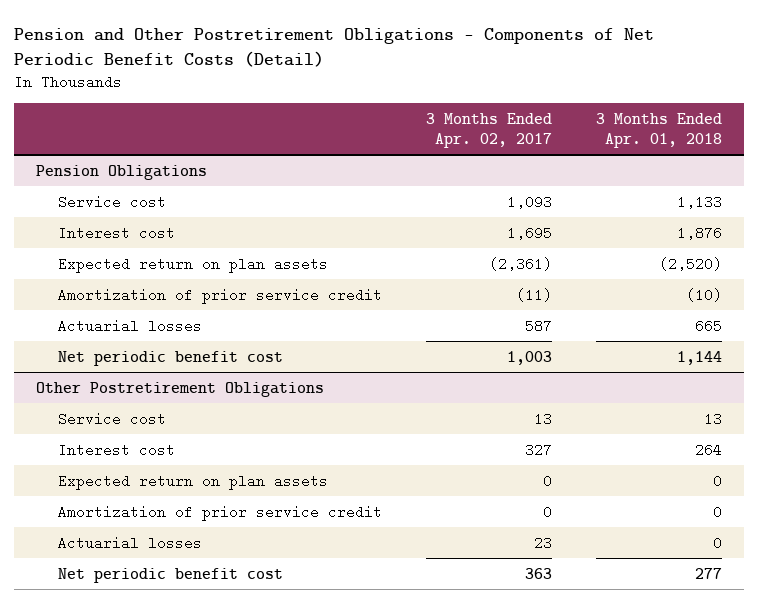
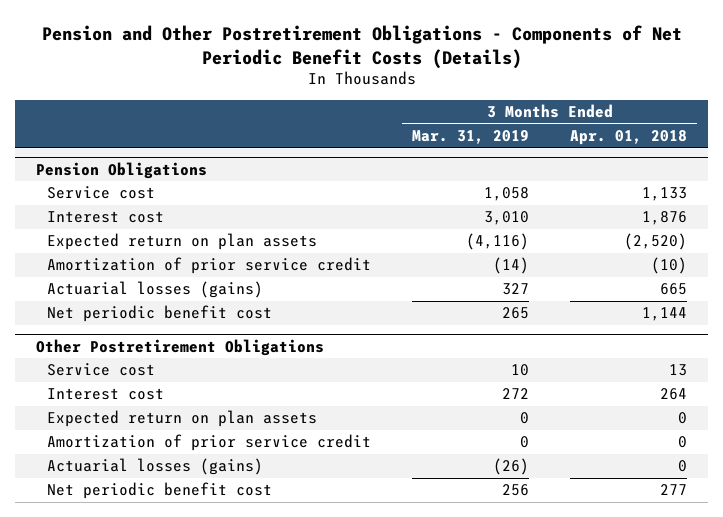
- Pension and Other Postretirement Obligations - Components of Net Periodic Benefit Costs (Detail)
+ Pension and Other Postretirement Obligations - Components of Net Periodic Benefit Costs (Details)
- | 3 Months Ended Apr. 02, 2017 | 3 Months Ended Apr. 01, 2018
+ | 3 Months Ended Mar. 31, 2019 | 3 Months Ended Apr. 01, 2018
@ Pension Obligations
- Actuarial losses | 587 | 665
+ Actuarial losses (gains) | 327 | 665
@ Other Postretirement Obligations
- Actuarial losses | 23 | 0
+ Actuarial losses (gains) | (26) | 0

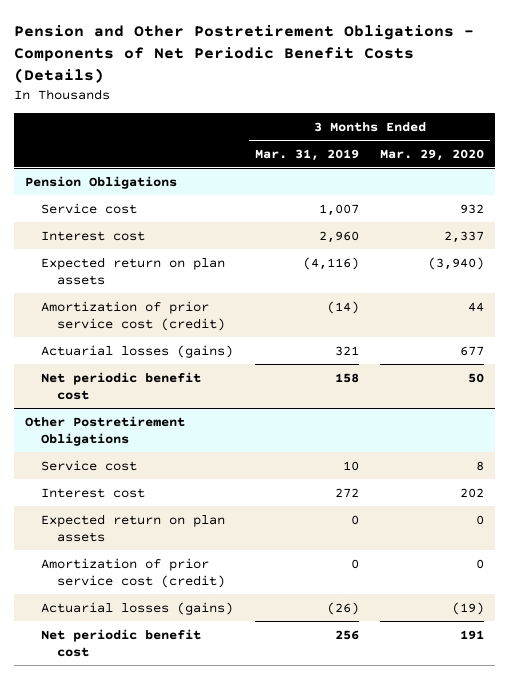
- | 3 Months Ended Mar. 31, 2019 | 3 Months Ended Apr. 01, 2018
+ | 3 Months Ended Mar. 31, 2019 | 3 Months Ended Mar. 29, 2020
@ Pension Obligations
- Service cost | 1,058 | 1,133
- Interest cost | 3,010 | 1,876
+ Service cost | 1,007 | 932
+ Interest cost | 2,960 | 2,337
- Amortization of prior service credit | (14) | (10)
- Actuarial losses (gains) | 327 | 665
- Net periodic benefit cost | 265 | 1,144
+ Amortization of prior service cost (credit) | (14) | 44
+ Actuarial losses (gains) | 321 | 677
+ Net periodic benefit cost | 158 | 50
@ Other Postretirement Obligations
- Amortization of prior service credit | 0 | 0
+ Amortization of prior service cost (credit) | 0 | 0

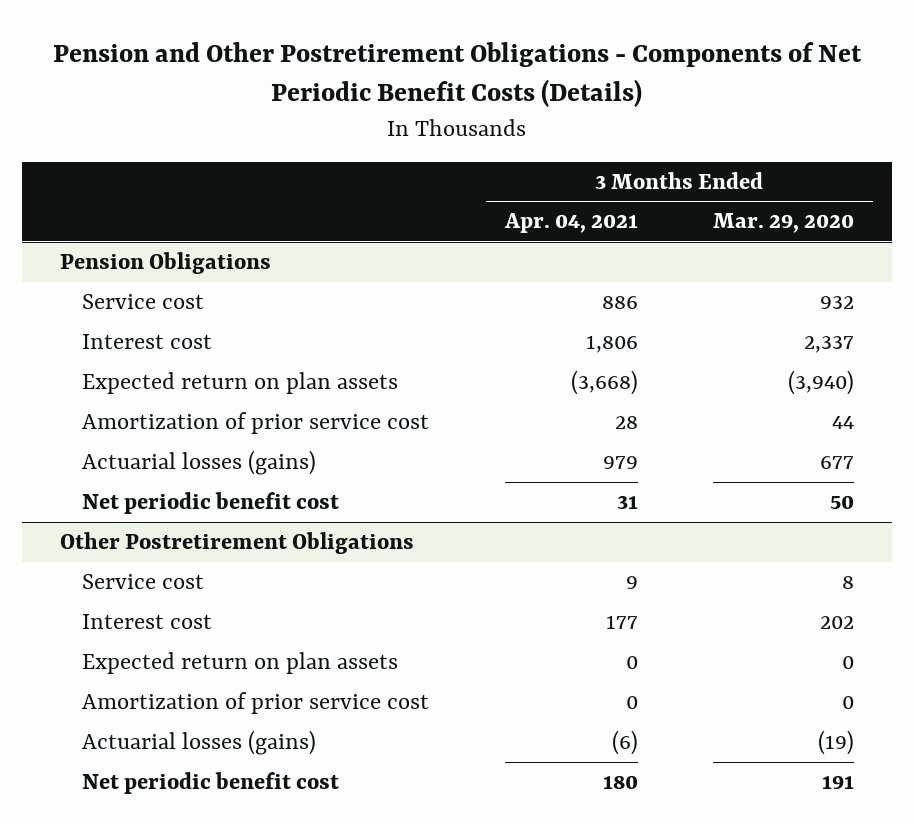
- | 3 Months Ended Mar. 31, 2019 | 3 Months Ended Mar. 29, 2020
+ | 3 Months Ended Apr. 04, 2021 | 3 Months Ended Mar. 29, 2020
@ Pension Obligations
- Amortization of prior service cost (credit) | (14) | 44
+ Amortization of prior service cost | 28 | 44
@ Other Postretirement Obligations
- Amortization of prior service cost (credit) | 0 | 0
+ Amortization of prior service cost | 0 | 0

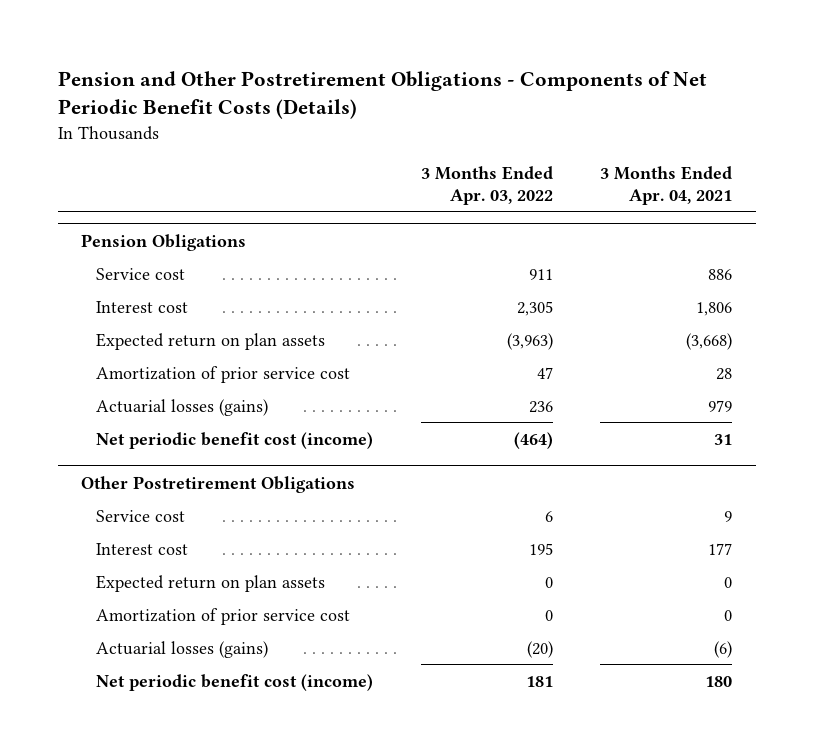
- | 3 Months Ended Apr. 04, 2021 | 3 Months Ended Mar. 29, 2020
+ | 3 Months Ended Apr. 03, 2022 | 3 Months Ended Apr. 04, 2021
@ Pension Obligations
- Net periodic benefit cost | 31 | 50
+ Net periodic benefit cost (income) | (464) | 31
@ Other Postretirement Obligations
- Net periodic benefit cost | 180 | 191
+ Net periodic benefit cost (income) | 181 | 180

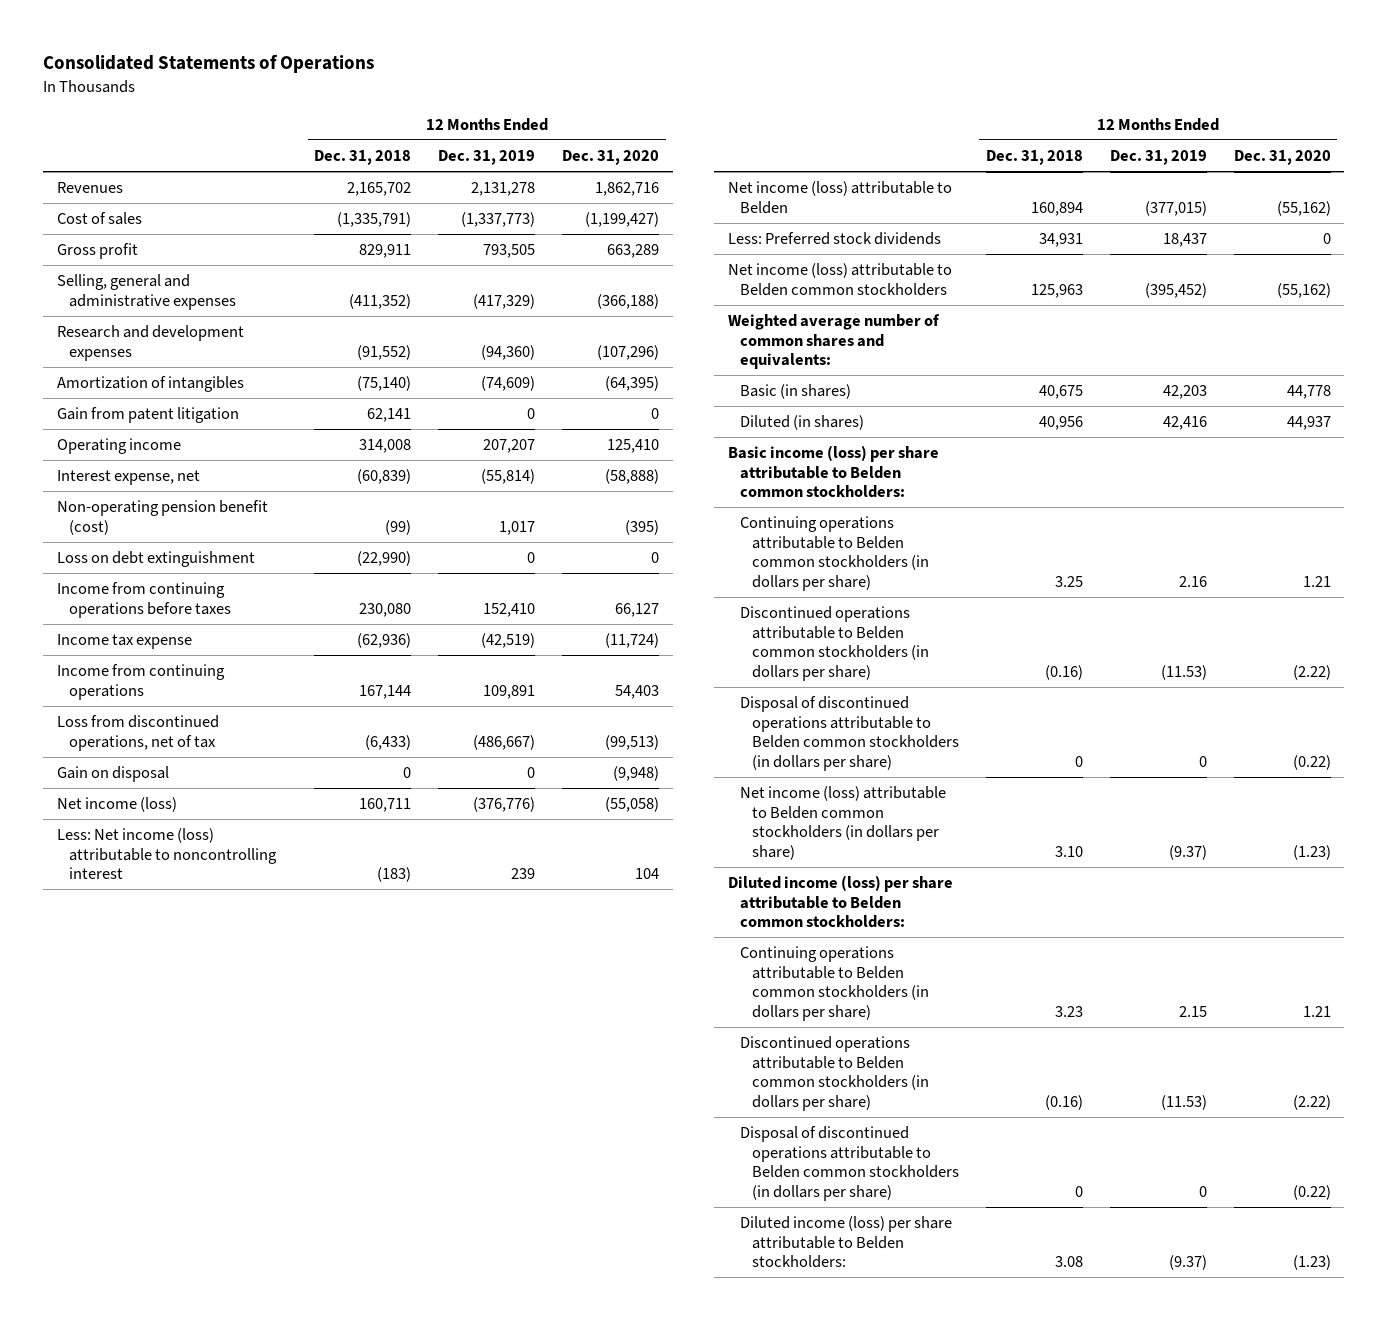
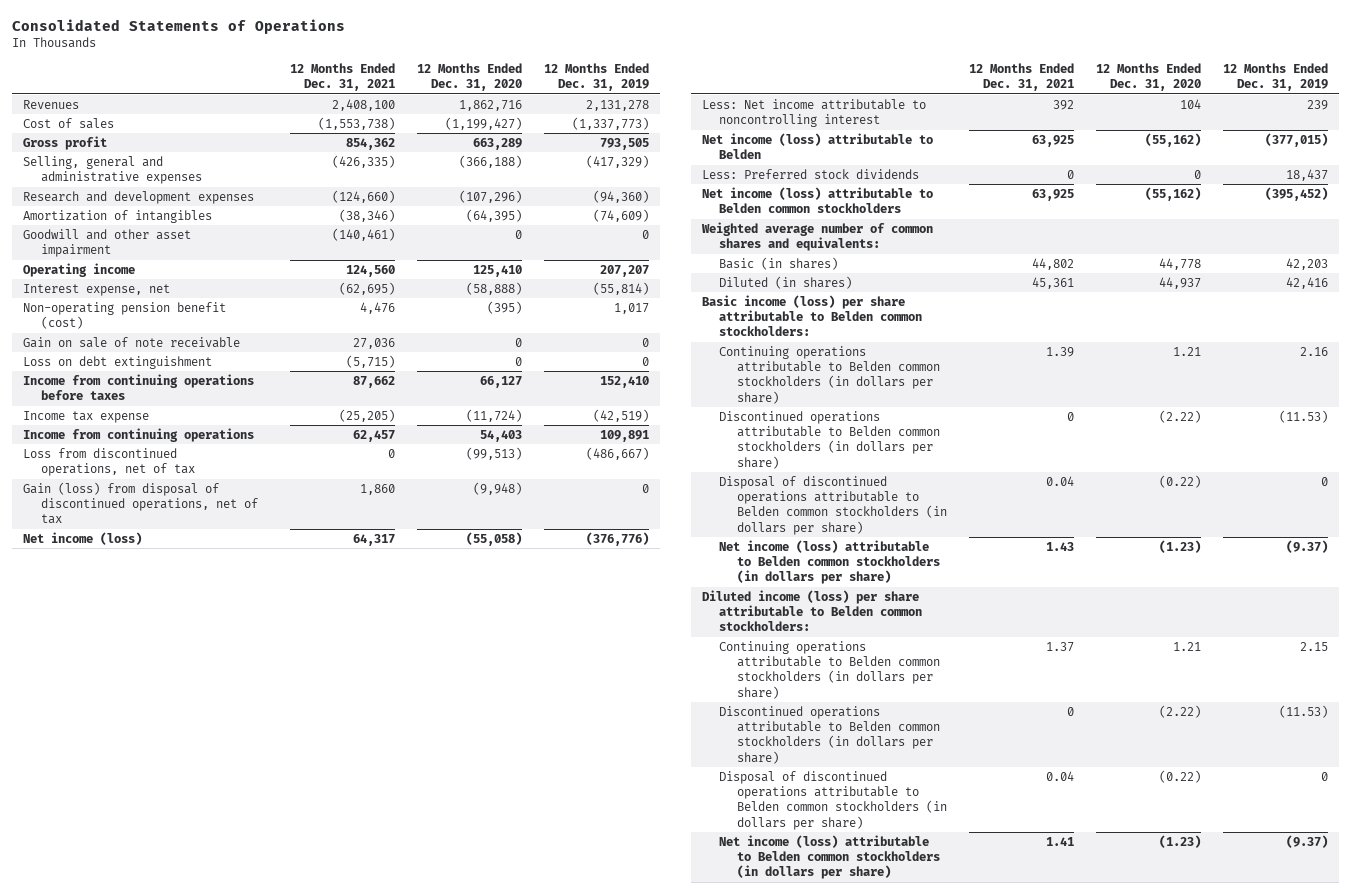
- | 12 Months Ended Dec. 31, 2018 | 12 Months Ended Dec. 31, 2019 | 12 Months Ended Dec. 31, 2020
+ | 12 Months Ended Dec. 31, 2021 | 12 Months Ended Dec. 31, 2020 | 12 Months Ended Dec. 31, 2019
- Gain from patent litigation | 62,141 | 0 | 0
+ Goodwill and other asset impairment | (140,461) | 0 | 0
+ Gain on sale of note receivable | 27,036 | 0 | 0
- Gain on disposal | 0 | 0 | (9,948)
+ Gain (loss) from disposal of discontinued operations, net of tax | 1,860 | (9,948) | 0
- Less: Net income (loss) attributable to noncontrolling interest | (183) | 239 | 104
+ Less: Net income attributable to noncontrolling interest | 392 | 104 | 239
- Diluted income (loss) per share attributable to Belden stockholders: | 3.08 | (9.37) | (1.23)
+ Net income (loss) attributable to Belden common stockholders (in dollars per share) | 1.41 | (1.23) | (9.37)

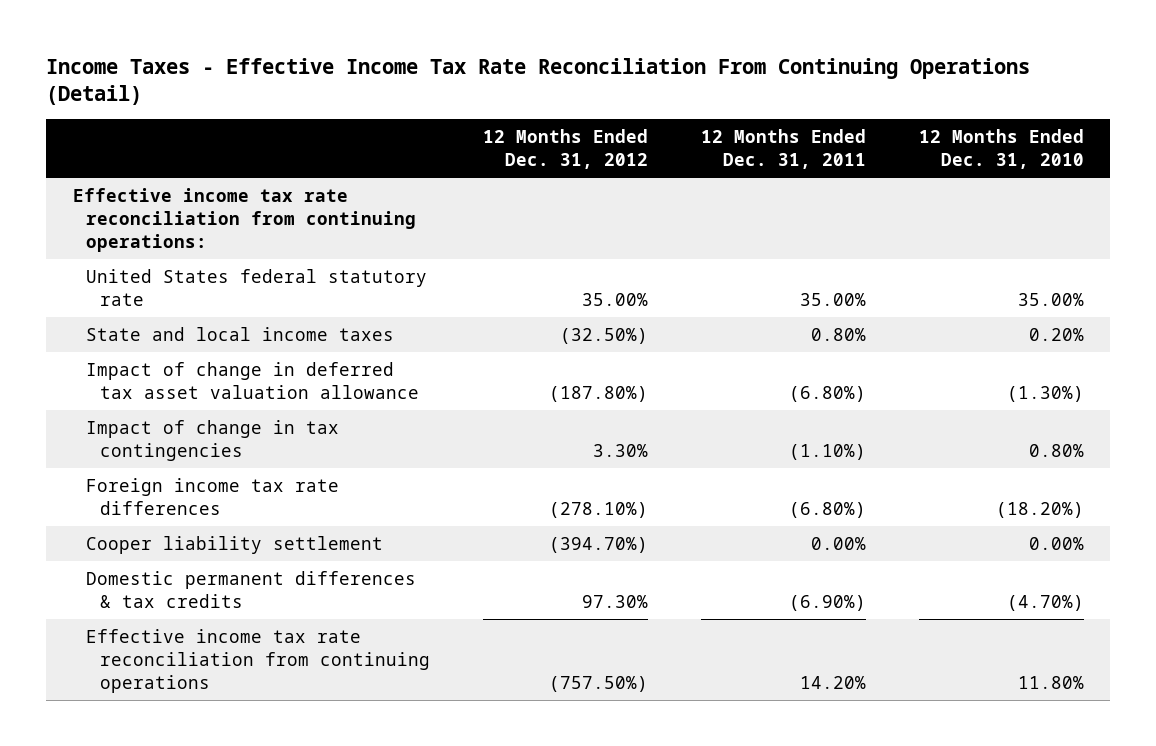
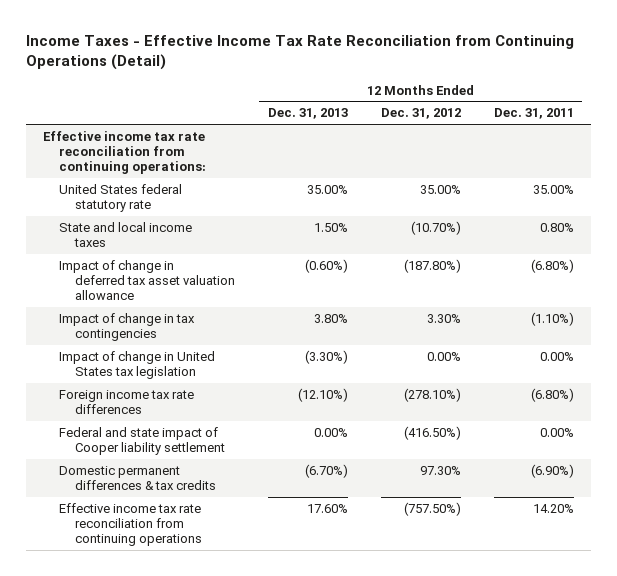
- Income Taxes - Effective Income Tax Rate Reconciliation From Continuing Operations (Detail)
+ Income Taxes - Effective Income Tax Rate Reconciliation from Continuing Operations (Detail)
- | 12 Months Ended Dec. 31, 2012 | 12 Months Ended Dec. 31, 2011 | 12 Months Ended Dec. 31, 2010
+ | 12 Months Ended Dec. 31, 2013 | 12 Months Ended Dec. 31, 2012 | 12 Months Ended Dec. 31, 2011
- State and local income taxes | (32.50%) | 0.80% | 0.20%
+ State and local income taxes | 1.50% | (10.70%) | 0.80%
+ Impact of change in United States tax legislation | (3.30%) | 0.00% | 0.00%
- Cooper liability settlement | (394.70%) | 0.00% | 0.00%
+ Federal and state impact of Cooper liability settlement | 0.00% | (416.50%) | 0.00%

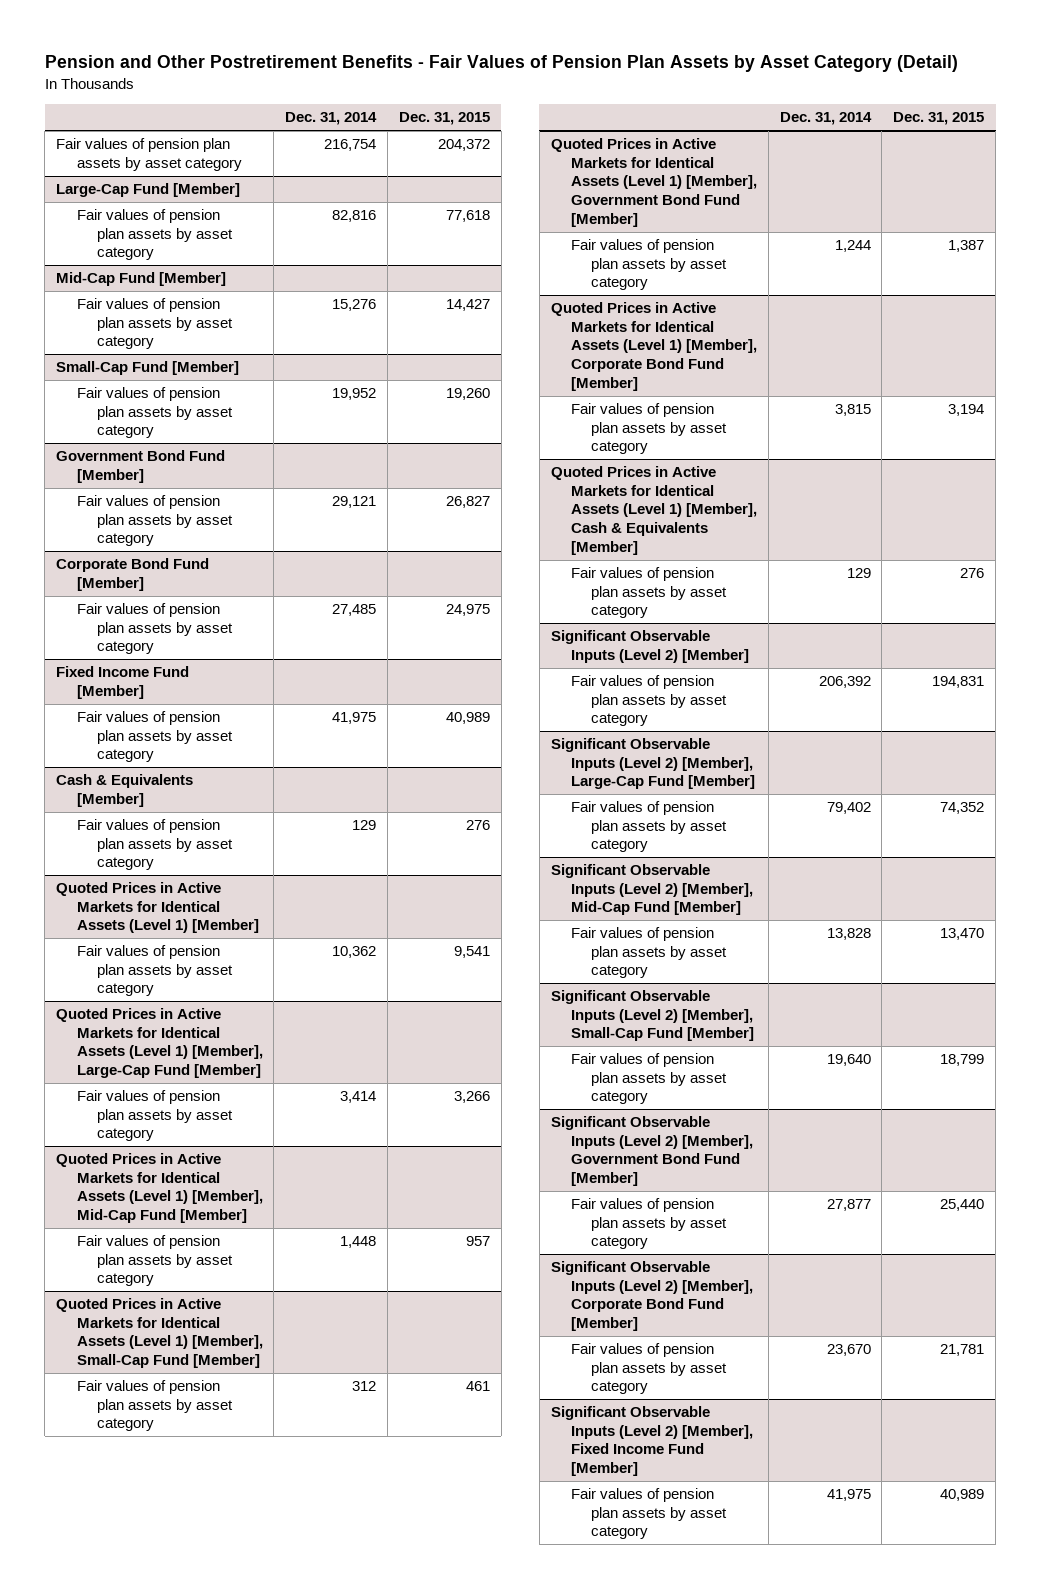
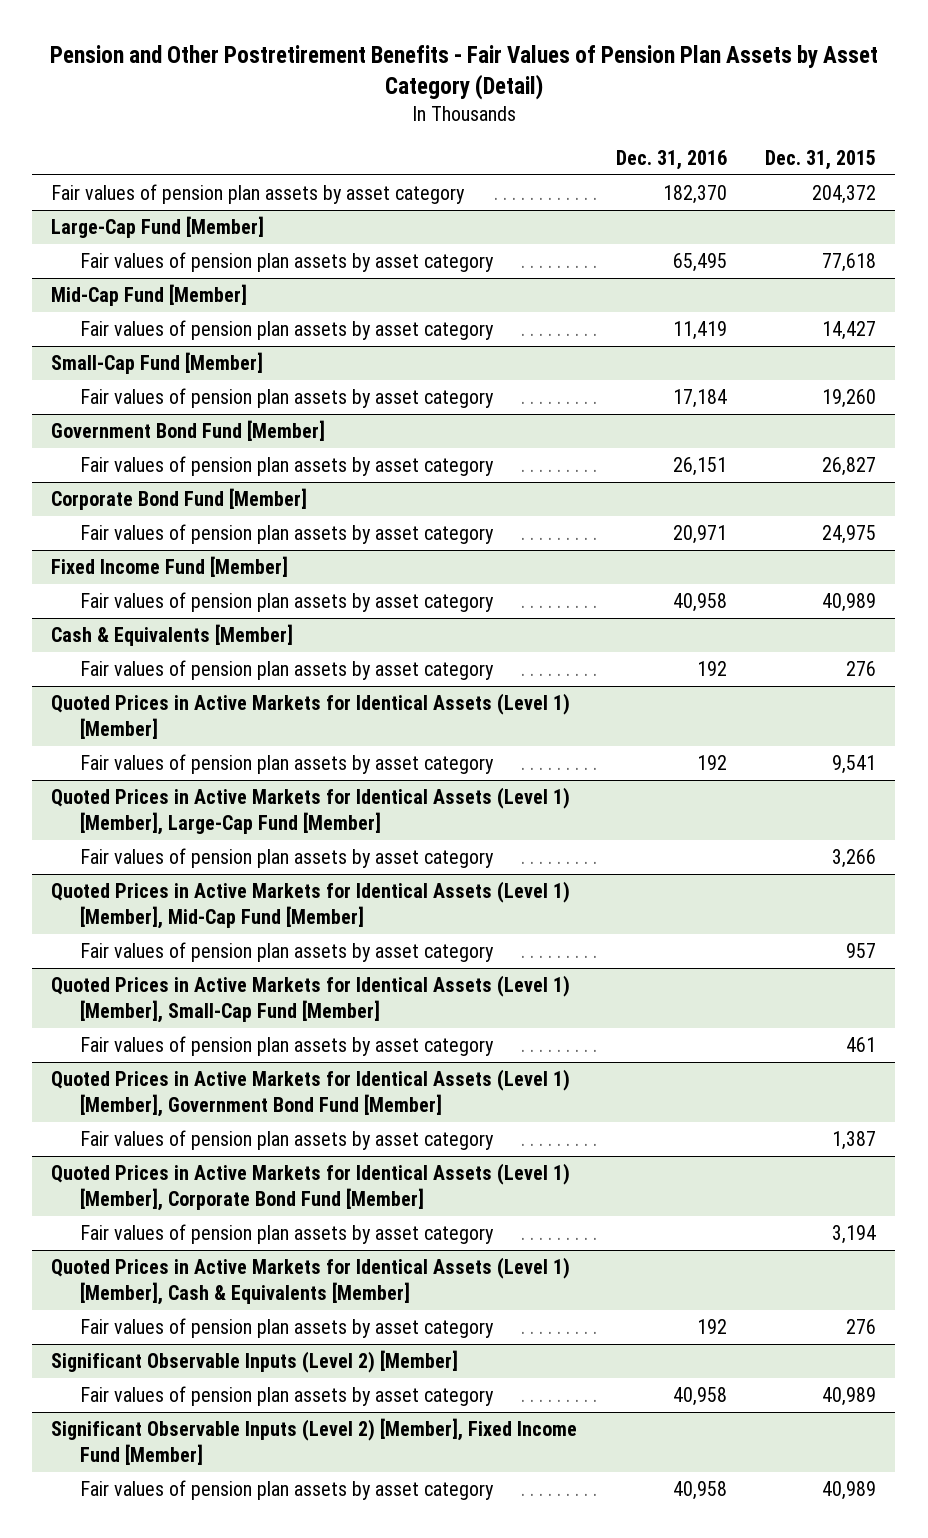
- | Dec. 31, 2014 | Dec. 31, 2015
+ | Dec. 31, 2016 | Dec. 31, 2015
@ Significant Observable Inputs (Level 2) [Member]
- Fair values of pension plan assets by asset category | 206,392 | 194,831
- Significant Observable Inputs (Level 2) [Member], Large-Cap Fund [Member]
- Fair values of pension plan assets by asset category | 79,402 | 74,352
- Significant Observable Inputs (Level 2) [Member], Mid-Cap Fund [Member]
- Fair values of pension plan assets by asset category | 13,828 | 13,470
- Significant Observable Inputs (Level 2) [Member], Small-Cap Fund [Member]
- Fair values of pension plan assets by asset category | 19,640 | 18,799
- Significant Observable Inputs (Level 2) [Member], Government Bond Fund [Member]
- Fair values of pension plan assets by asset category | 27,877 | 25,440
- Significant Observable Inputs (Level 2) [Member], Corporate Bond Fund [Member]
- Fair values of pension plan assets by asset category | 23,670 | 21,781
@ Significant Observable Inputs (Level 2) [Member]
+ Fair values of pension plan assets by asset category | 40,958 | 40,989

